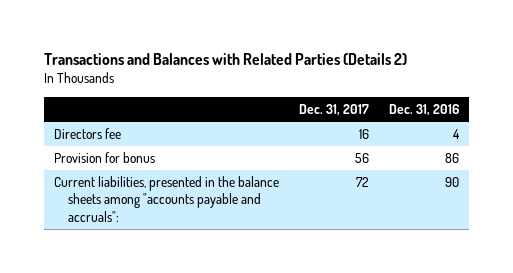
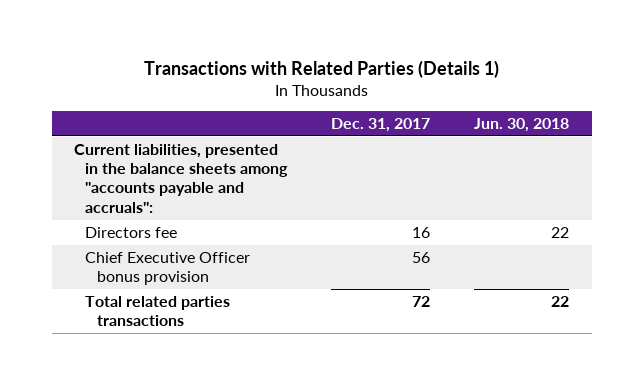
- Transactions and Balances with Related Parties (Details 2)
+ Transactions with Related Parties (Details 1)
- | Dec. 31, 2017 | Dec. 31, 2016
+ | Dec. 31, 2017 | Jun. 30, 2018
+ Current liabilities, presented in the balance sheets among ''accounts payable and accruals'':
- Provision for bonus | 56 | 86
- Current liabilities, presented in the balance sheets among "accounts payable and accruals": | 72 | 90
+ Chief Executive Officer bonus provision | 56 |
+ Total related parties transactions | 72 | 22

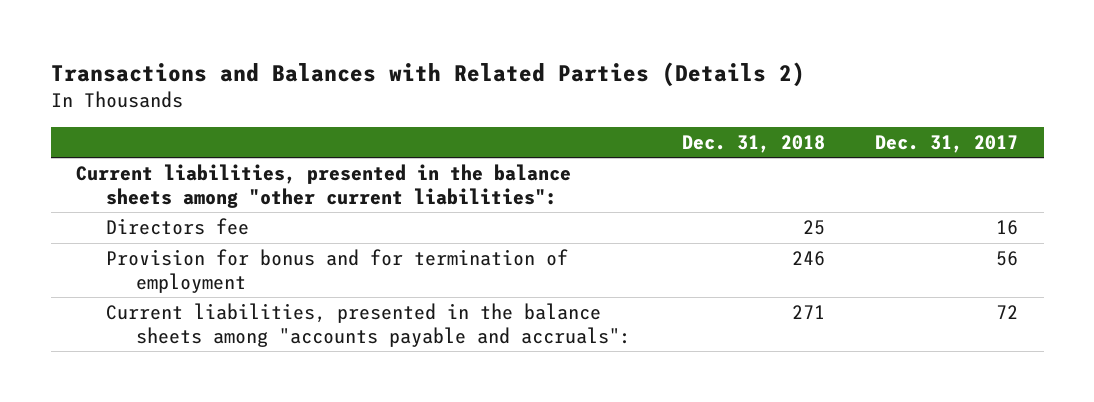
- Transactions with Related Parties (Details 1)
+ Transactions and Balances with Related Parties (Details 2)
- | Dec. 31, 2017 | Jun. 30, 2018
+ | Dec. 31, 2018 | Dec. 31, 2017
- Current liabilities, presented in the balance sheets among ''accounts payable and accruals'':
+ Current liabilities, presented in the balance sheets among "other current liabilities":
- Chief Executive Officer bonus provision | 56 |
- Total related parties transactions | 72 | 22
+ Provision for bonus and for termination of employment | 246 | 56
+ Current liabilities, presented in the balance sheets among "accounts payable and accruals": | 271 | 72

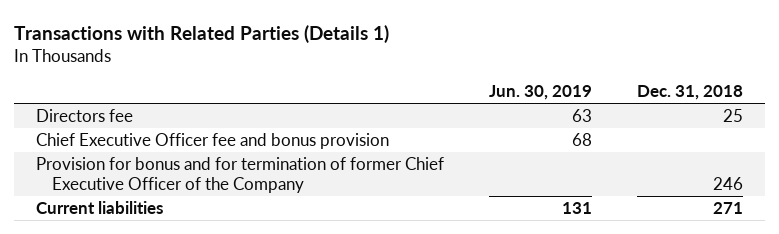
- Transactions and Balances with Related Parties (Details 2)
+ Transactions with Related Parties (Details 1)
- | Dec. 31, 2018 | Dec. 31, 2017
+ | Jun. 30, 2019 | Dec. 31, 2018
- Current liabilities, presented in the balance sheets among "other current liabilities":
- Provision for bonus and for termination of employment | 246 | 56
- Current liabilities, presented in the balance sheets among "accounts payable and accruals": | 271 | 72
+ Chief Executive Officer fee and bonus provision | 68 |
+ Provision for bonus and for termination of former Chief Executive Officer of the Company | | 246
+ Current liabilities | 131 | 271

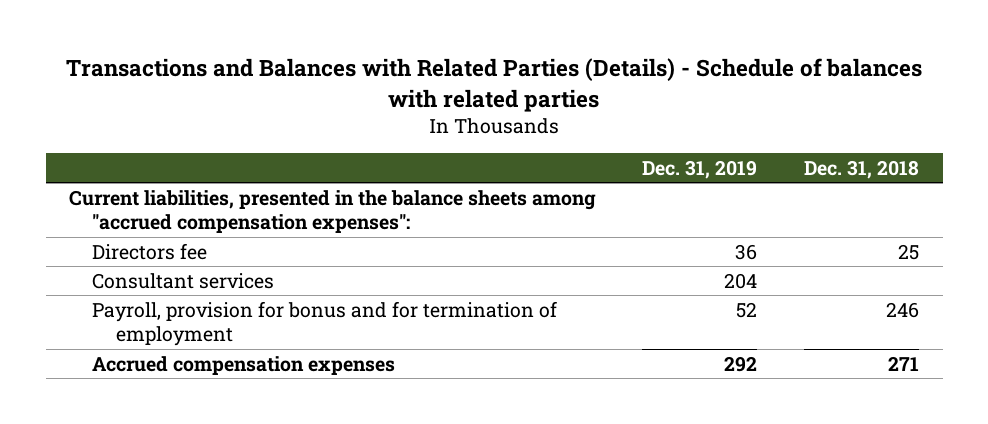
- Transactions with Related Parties (Details 1)
+ Transactions and Balances with Related Parties (Details) - Schedule of balances with related parties
- | Jun. 30, 2019 | Dec. 31, 2018
+ | Dec. 31, 2019 | Dec. 31, 2018
+ Current liabilities, presented in the balance sheets among "accrued compensation expenses":
- Chief Executive Officer fee and bonus provision | 68 |
- Provision for bonus and for termination of former Chief Executive Officer of the Company | | 246
- Current liabilities | 131 | 271
+ Consultant services | 204 |
+ Payroll, provision for bonus and for termination of employment | 52 | 246
+ Accrued compensation expenses | 292 | 271

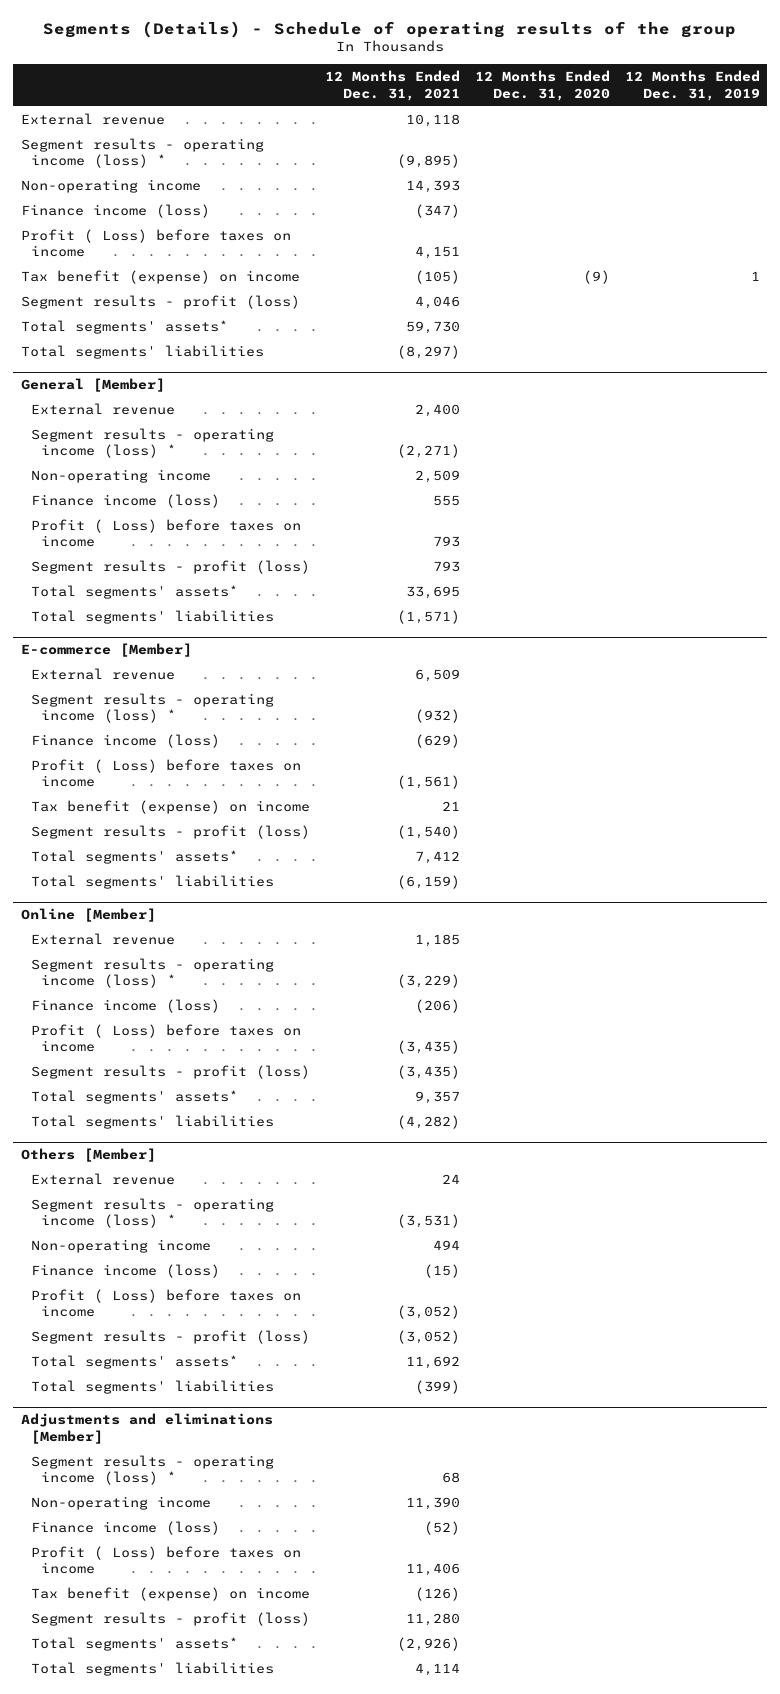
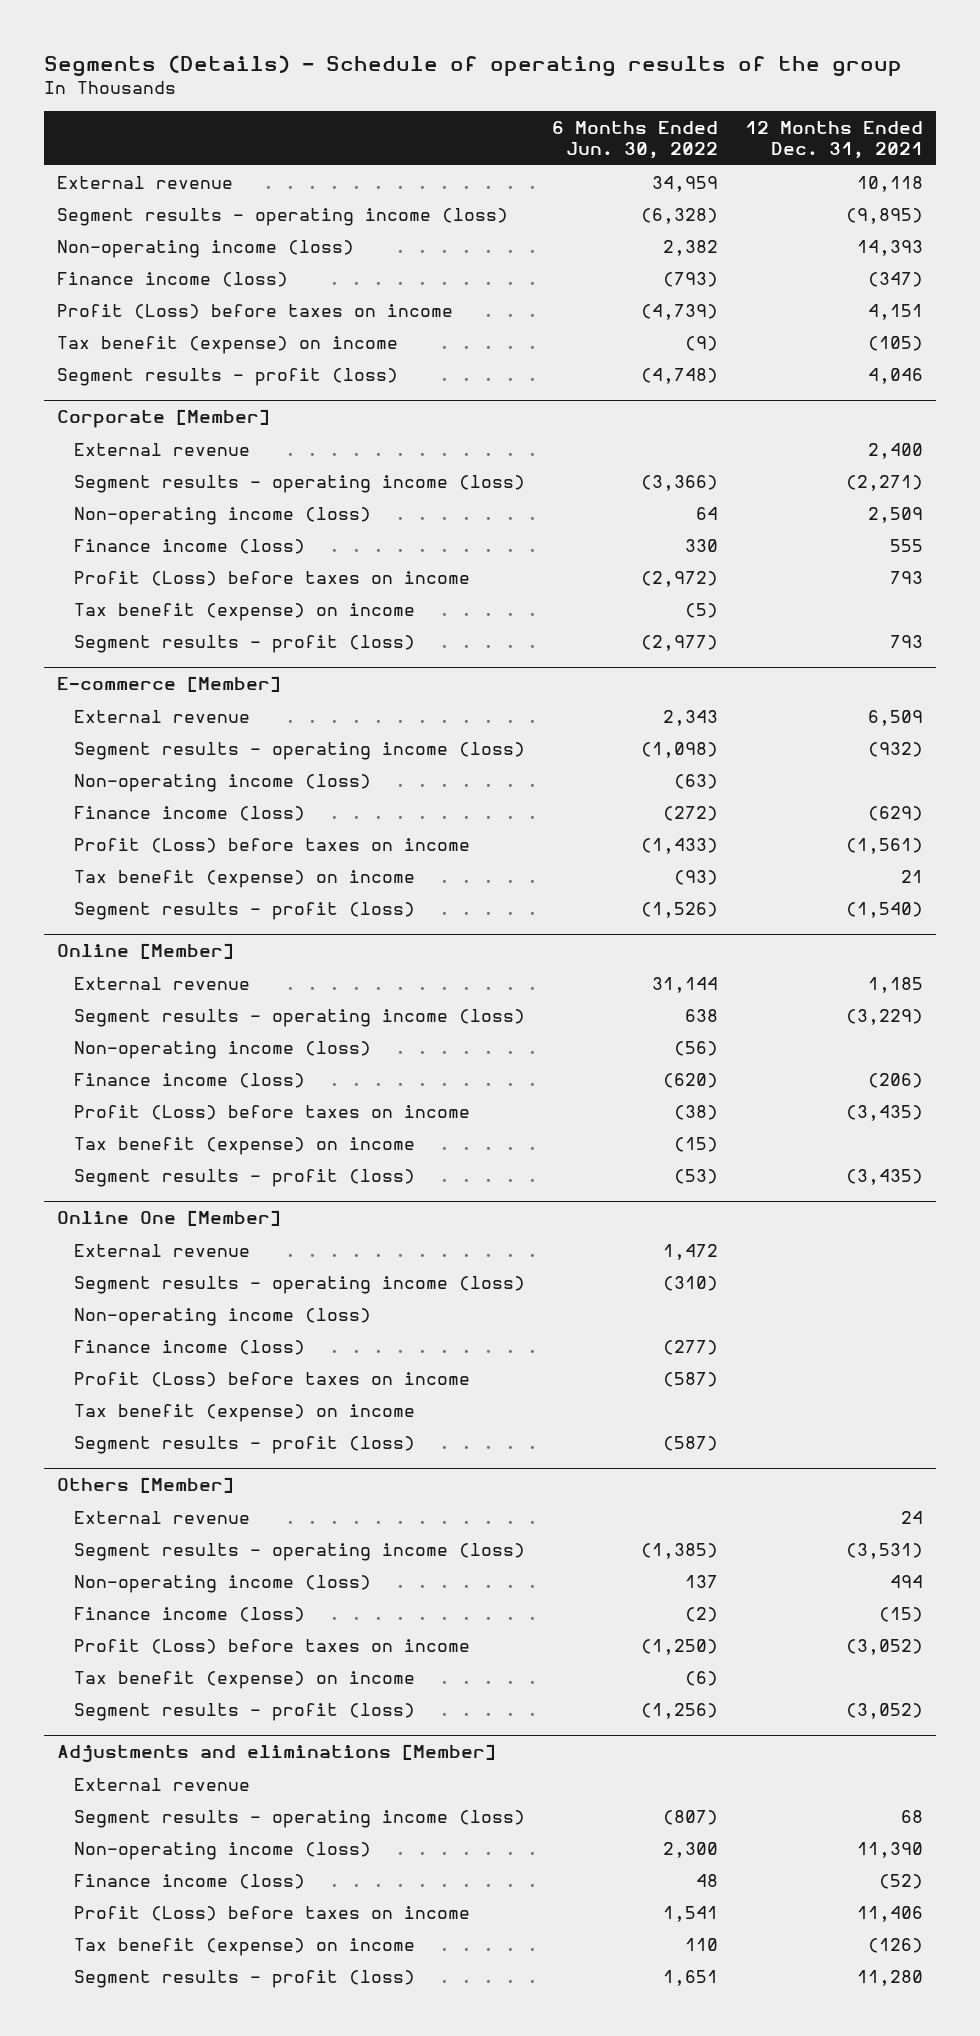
- | 12 Months Ended Dec. 31, 2021 | 12 Months Ended Dec. 31, 2020 | 12 Months Ended Dec. 31, 2019
+ | 6 Months Ended Jun. 30, 2022 | 12 Months Ended Dec. 31, 2021
- Segment results - operating income (loss) * | (9,895) | |
- Non-operating income | 14,393 | |
+ Segment results - operating income (loss) | (6,328) | (9,895)
+ Non-operating income (loss) | 2,382 | 14,393
- Profit ( Loss) before taxes on income | 4,151 | |
+ Profit (Loss) before taxes on income | (4,739) | 4,151
- Total segments' assets* | 59,730 | |
- Total segments' liabilities | (8,297) | |
- General [Member]
+ Corporate [Member]
- Segment results - operating income (loss) * | (2,271) | |
- Non-operating income | 2,509 | |
+ Segment results - operating income (loss) | (3,366) | (2,271)
+ Non-operating income (loss) | 64 | 2,509
- Profit ( Loss) before taxes on income | 793 | |
+ Profit (Loss) before taxes on income | (2,972) | 793
+ Tax benefit (expense) on income | (5) |
- Total segments' assets* | 33,695 | |
- Total segments' liabilities | (1,571) | |
@ E-commerce [Member]
- Segment results - operating income (loss) * | (932) | |
+ Segment results - operating income (loss) | (1,098) | (932)
+ Non-operating income (loss) | (63) |
- Profit ( Loss) before taxes on income | (1,561) | |
+ Profit (Loss) before taxes on income | (1,433) | (1,561)
- Total segments' assets* | 7,412 | |
- Total segments' liabilities | (6,159) | |
@ Online [Member]
- Segment results - operating income (loss) * | (3,229) | |
+ Segment results - operating income (loss) | 638 | (3,229)
+ Non-operating income (loss) | (56) |
- Profit ( Loss) before taxes on income | (3,435) | |
+ Profit (Loss) before taxes on income | (38) | (3,435)
+ Tax benefit (expense) on income | (15) |
- Total segments' assets* | 9,357 | |
- Total segments' liabilities | (4,282) | |
+ Online One [Member]
+ External revenue | 1,472 |
+ Segment results - operating income (loss) | (310) |
+ Non-operating income (loss)
+ Finance income (loss) | (277) |
+ Profit (Loss) before taxes on income | (587) |
+ Tax benefit (expense) on income
+ Segment results - profit (loss) | (587) |
@ Others [Member]
- Segment results - operating income (loss) * | (3,531) | |
- Non-operating income | 494 | |
+ Segment results - operating income (loss) | (1,385) | (3,531)
+ Non-operating income (loss) | 137 | 494
- Profit ( Loss) before taxes on income | (3,052) | |
+ Profit (Loss) before taxes on income | (1,250) | (3,052)
+ Tax benefit (expense) on income | (6) |
- Total segments' assets* | 11,692 | |
- Total segments' liabilities | (399) | |
@ Adjustments and eliminations [Member]
- Segment results - operating income (loss) * | 68 | |
- Non-operating income | 11,390 | |
+ External revenue
+ Segment results - operating income (loss) | (807) | 68
+ Non-operating income (loss) | 2,300 | 11,390
- Profit ( Loss) before taxes on income | 11,406 | |
+ Profit (Loss) before taxes on income | 1,541 | 11,406
- Total segments' assets* | (2,926) | |
- Total segments' liabilities | 4,114 | |

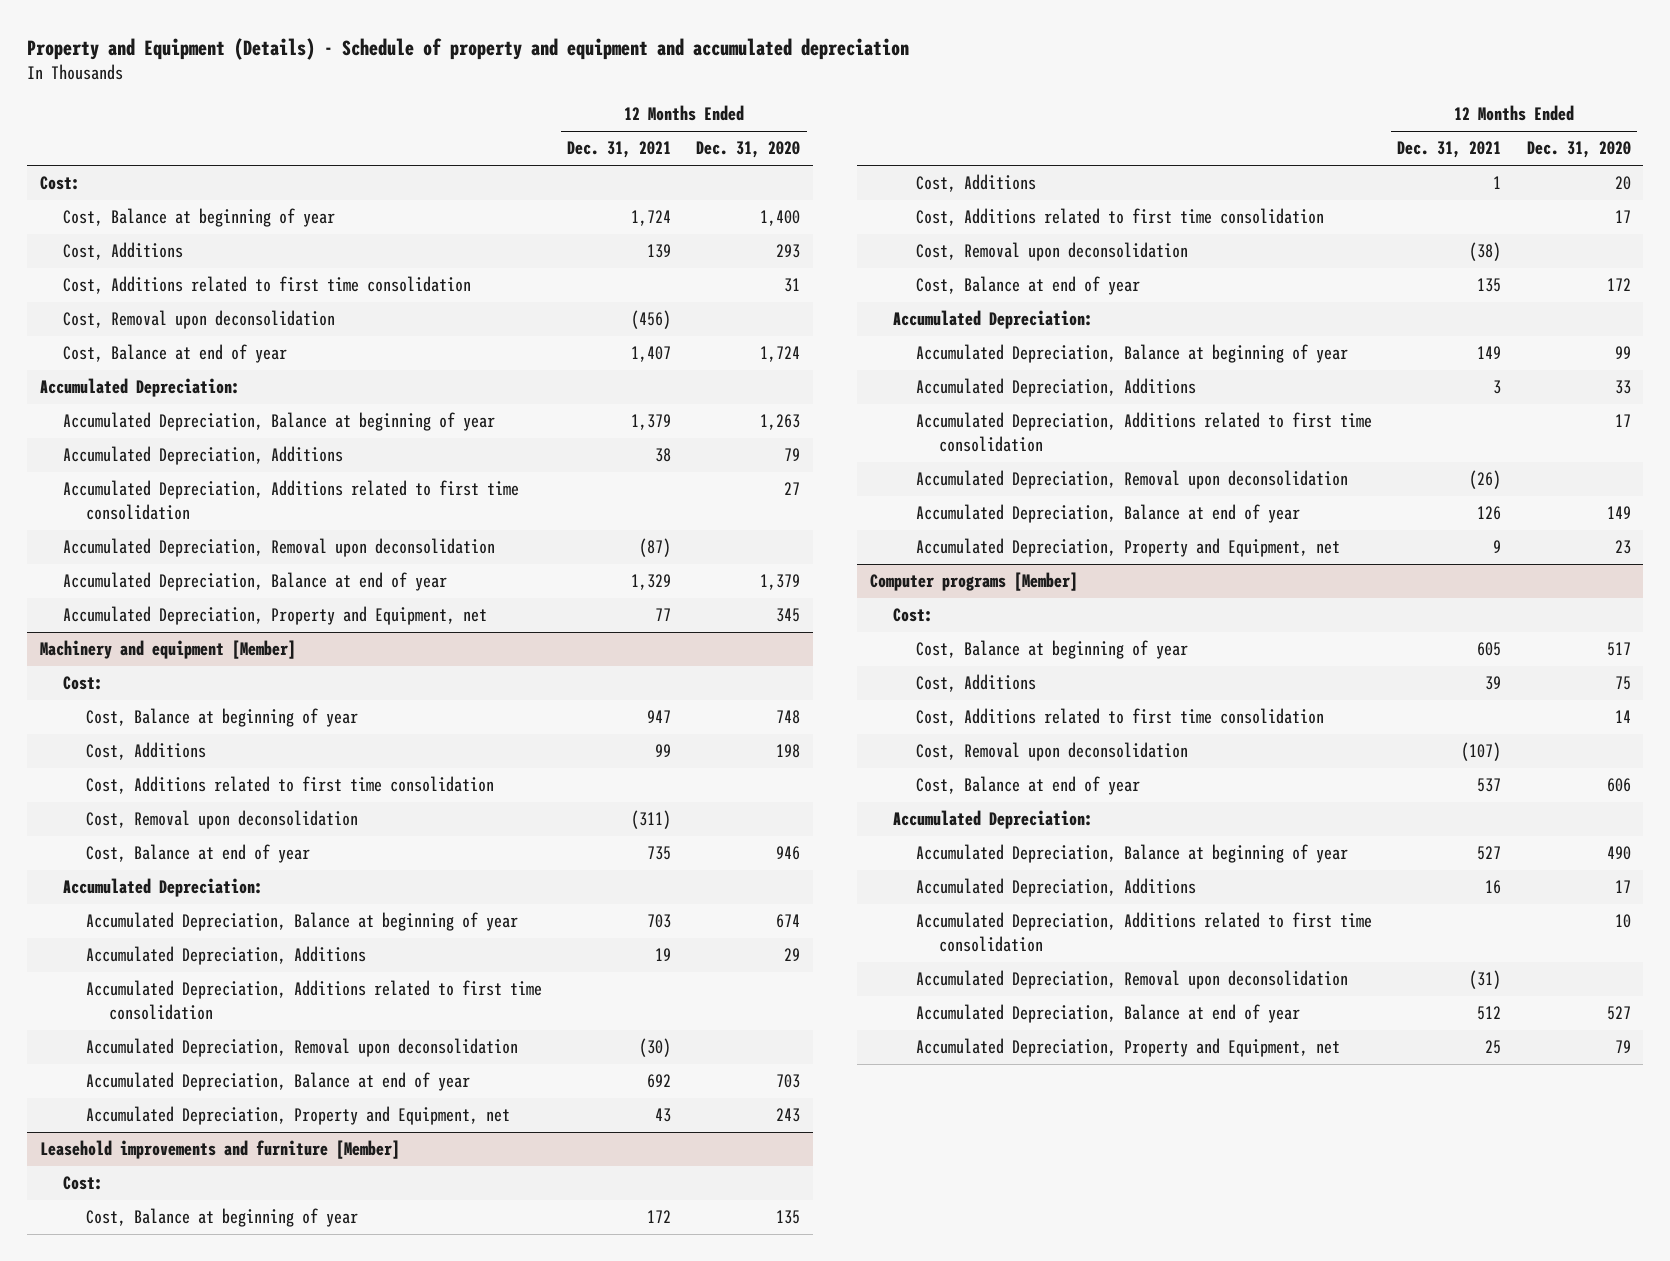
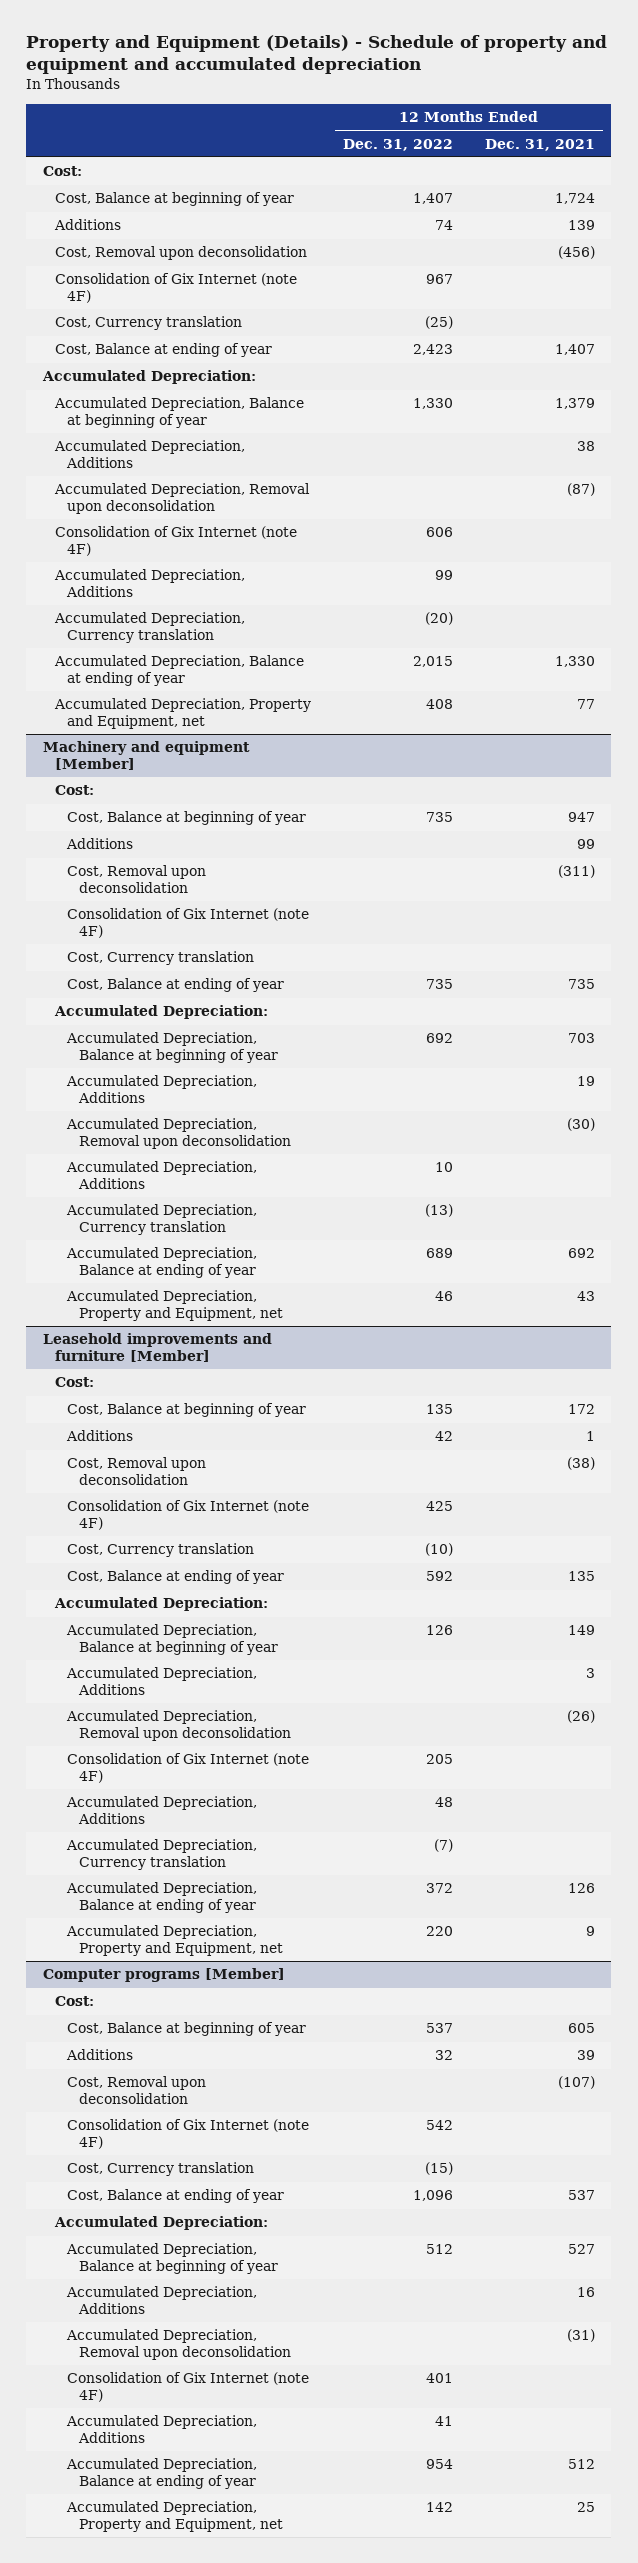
- | 12 Months Ended Dec. 31, 2021 | 12 Months Ended Dec. 31, 2020
+ | 12 Months Ended Dec. 31, 2022 | 12 Months Ended Dec. 31, 2021
- Cost, Additions | 139 | 293
- Cost, Additions related to first time consolidation | | 31
+ Additions | 74 | 139
- Cost, Balance at end of year | 1,407 | 1,724
+ Consolidation of Gix Internet (note 4F) | 967 |
+ Cost, Currency translation | (25) |
+ Cost, Balance at ending of year | 2,423 | 1,407
- Accumulated Depreciation, Additions related to first time consolidation | | 27
- Accumulated Depreciation, Balance at end of year | 1,329 | 1,379
+ Consolidation of Gix Internet (note 4F) | 606 |
+ Accumulated Depreciation, Additions | 99 |
+ Accumulated Depreciation, Currency translation | (20) |
+ Accumulated Depreciation, Balance at ending of year | 2,015 | 1,330
@ Machinery and equipment [Member]
- Cost, Additions | 99 | 198
- Cost, Additions related to first time consolidation
+ Additions | | 99
- Cost, Balance at end of year | 735 | 946
+ Consolidation of Gix Internet (note 4F)
+ Cost, Currency translation
+ Cost, Balance at ending of year | 735 | 735
- Accumulated Depreciation, Additions related to first time consolidation
- Accumulated Depreciation, Balance at end of year | 692 | 703
+ Accumulated Depreciation, Additions | 10 |
+ Accumulated Depreciation, Currency translation | (13) |
+ Accumulated Depreciation, Balance at ending of year | 689 | 692
@ Leasehold improvements and furniture [Member]
- Cost, Additions | 1 | 20
- Cost, Additions related to first time consolidation | | 17
+ Additions | 42 | 1
- Cost, Balance at end of year | 135 | 172
+ Consolidation of Gix Internet (note 4F) | 425 |
+ Cost, Currency translation | (10) |
+ Cost, Balance at ending of year | 592 | 135
- Accumulated Depreciation, Additions related to first time consolidation | | 17
- Accumulated Depreciation, Balance at end of year | 126 | 149
+ Consolidation of Gix Internet (note 4F) | 205 |
+ Accumulated Depreciation, Additions | 48 |
+ Accumulated Depreciation, Currency translation | (7) |
+ Accumulated Depreciation, Balance at ending of year | 372 | 126
@ Computer programs [Member]
- Cost, Additions | 39 | 75
- Cost, Additions related to first time consolidation | | 14
+ Additions | 32 | 39
- Cost, Balance at end of year | 537 | 606
+ Consolidation of Gix Internet (note 4F) | 542 |
+ Cost, Currency translation | (15) |
+ Cost, Balance at ending of year | 1,096 | 537
- Accumulated Depreciation, Additions related to first time consolidation | | 10
- Accumulated Depreciation, Balance at end of year | 512 | 527
+ Consolidation of Gix Internet (note 4F) | 401 |
+ Accumulated Depreciation, Additions | 41 |
+ Accumulated Depreciation, Balance at ending of year | 954 | 512

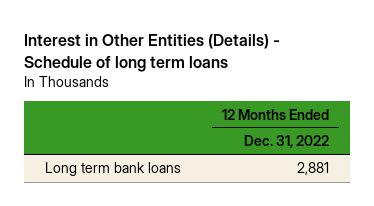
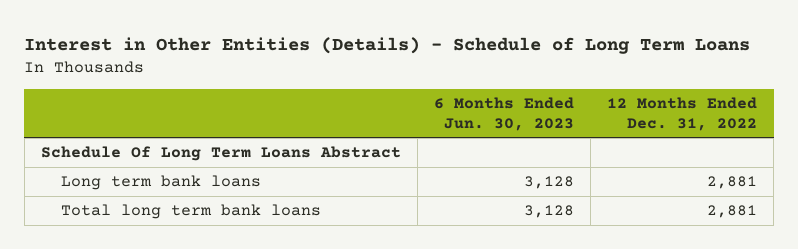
- Interest in Other Entities (Details) - Schedule of long term loans
+ Interest in Other Entities (Details) - Schedule of Long Term Loans
- | 12 Months Ended Dec. 31, 2022
+ | 6 Months Ended Jun. 30, 2023 | 12 Months Ended Dec. 31, 2022
+ Schedule Of Long Term Loans Abstract
+ Total long term bank loans | 3,128 | 2,881

